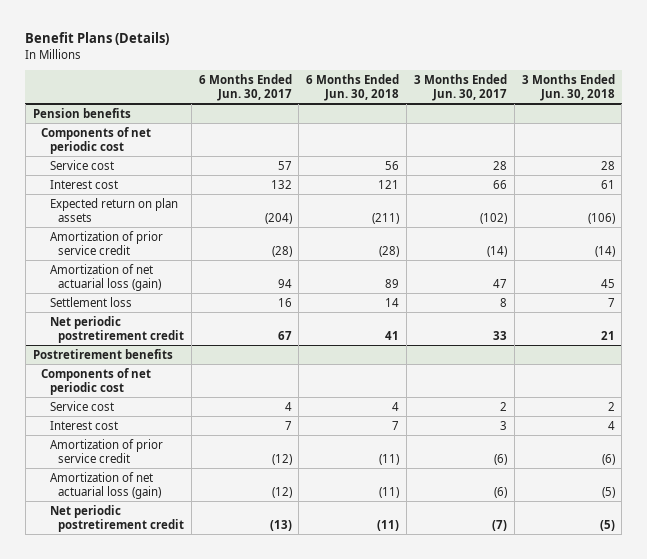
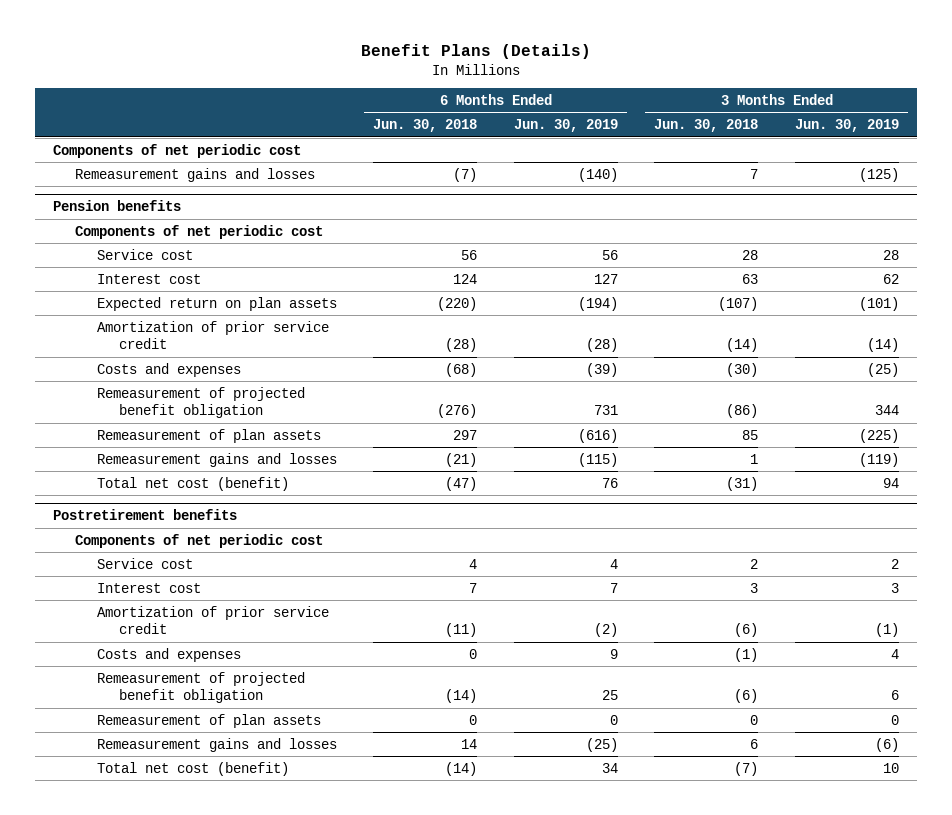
- | 6 Months Ended Jun. 30, 2017 | 6 Months Ended Jun. 30, 2018 | 3 Months Ended Jun. 30, 2017 | 3 Months Ended Jun. 30, 2018
+ | 6 Months Ended Jun. 30, 2018 | 6 Months Ended Jun. 30, 2019 | 3 Months Ended Jun. 30, 2018 | 3 Months Ended Jun. 30, 2019
+ Components of net periodic cost
+ Remeasurement gains and losses | (7) | (140) | 7 | (125)
@ Pension benefits
- Interest cost | 132 | 121 | 66 | 61
- Expected return on plan assets | (204) | (211) | (102) | (106)
+ Interest cost | 124 | 127 | 63 | 62
+ Expected return on plan assets | (220) | (194) | (107) | (101)
- Amortization of net actuarial loss (gain) | 94 | 89 | 47 | 45
- Settlement loss | 16 | 14 | 8 | 7
- Net periodic postretirement credit | 67 | 41 | 33 | 21
+ Costs and expenses | (68) | (39) | (30) | (25)
+ Remeasurement of projected benefit obligation | (276) | 731 | (86) | 344
+ Remeasurement of plan assets | 297 | (616) | 85 | (225)
+ Remeasurement gains and losses | (21) | (115) | 1 | (119)
+ Total net cost (benefit) | (47) | 76 | (31) | 94
@ Postretirement benefits
- Interest cost | 7 | 7 | 3 | 4
+ Interest cost | 7 | 7 | 3 | 3
- Amortization of net actuarial loss (gain) | (12) | (11) | (6) | (5)
- Net periodic postretirement credit | (13) | (11) | (7) | (5)
+ Costs and expenses | 0 | 9 | (1) | 4
+ Remeasurement of projected benefit obligation | (14) | 25 | (6) | 6
+ Remeasurement of plan assets | 0 | 0 | 0 | 0
+ Remeasurement gains and losses | 14 | (25) | 6 | (6)
+ Total net cost (benefit) | (14) | 34 | (7) | 10

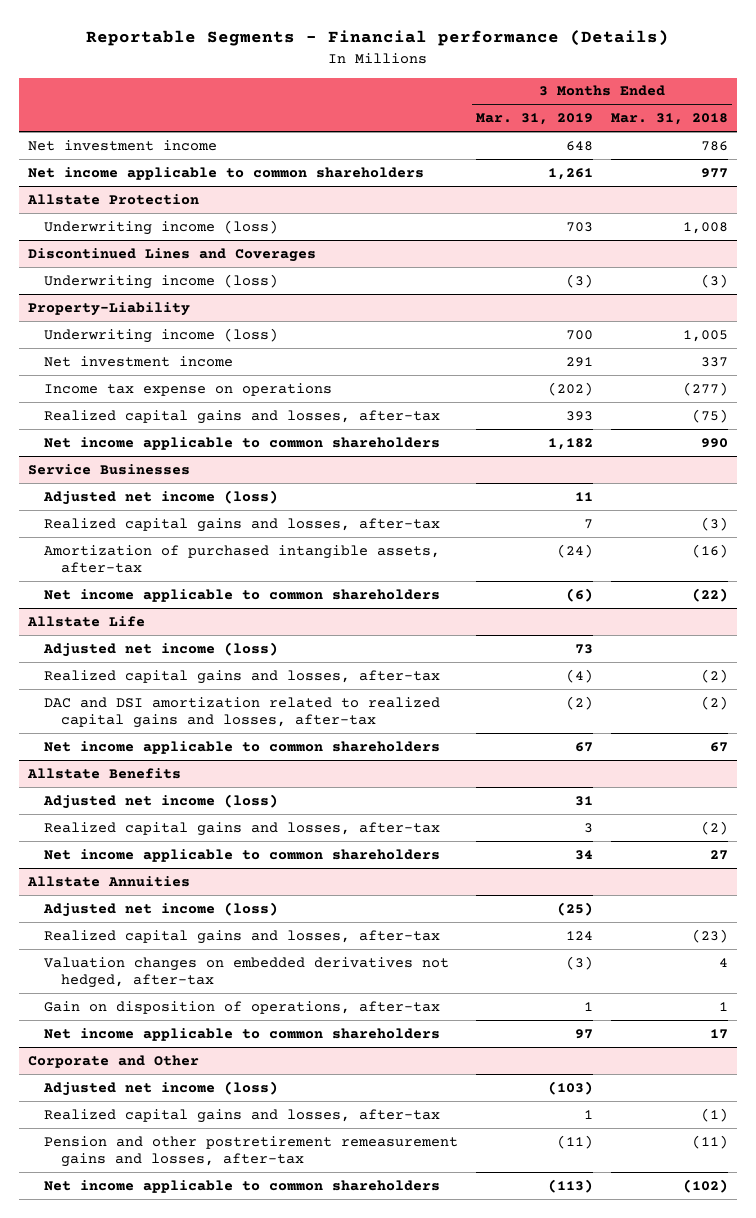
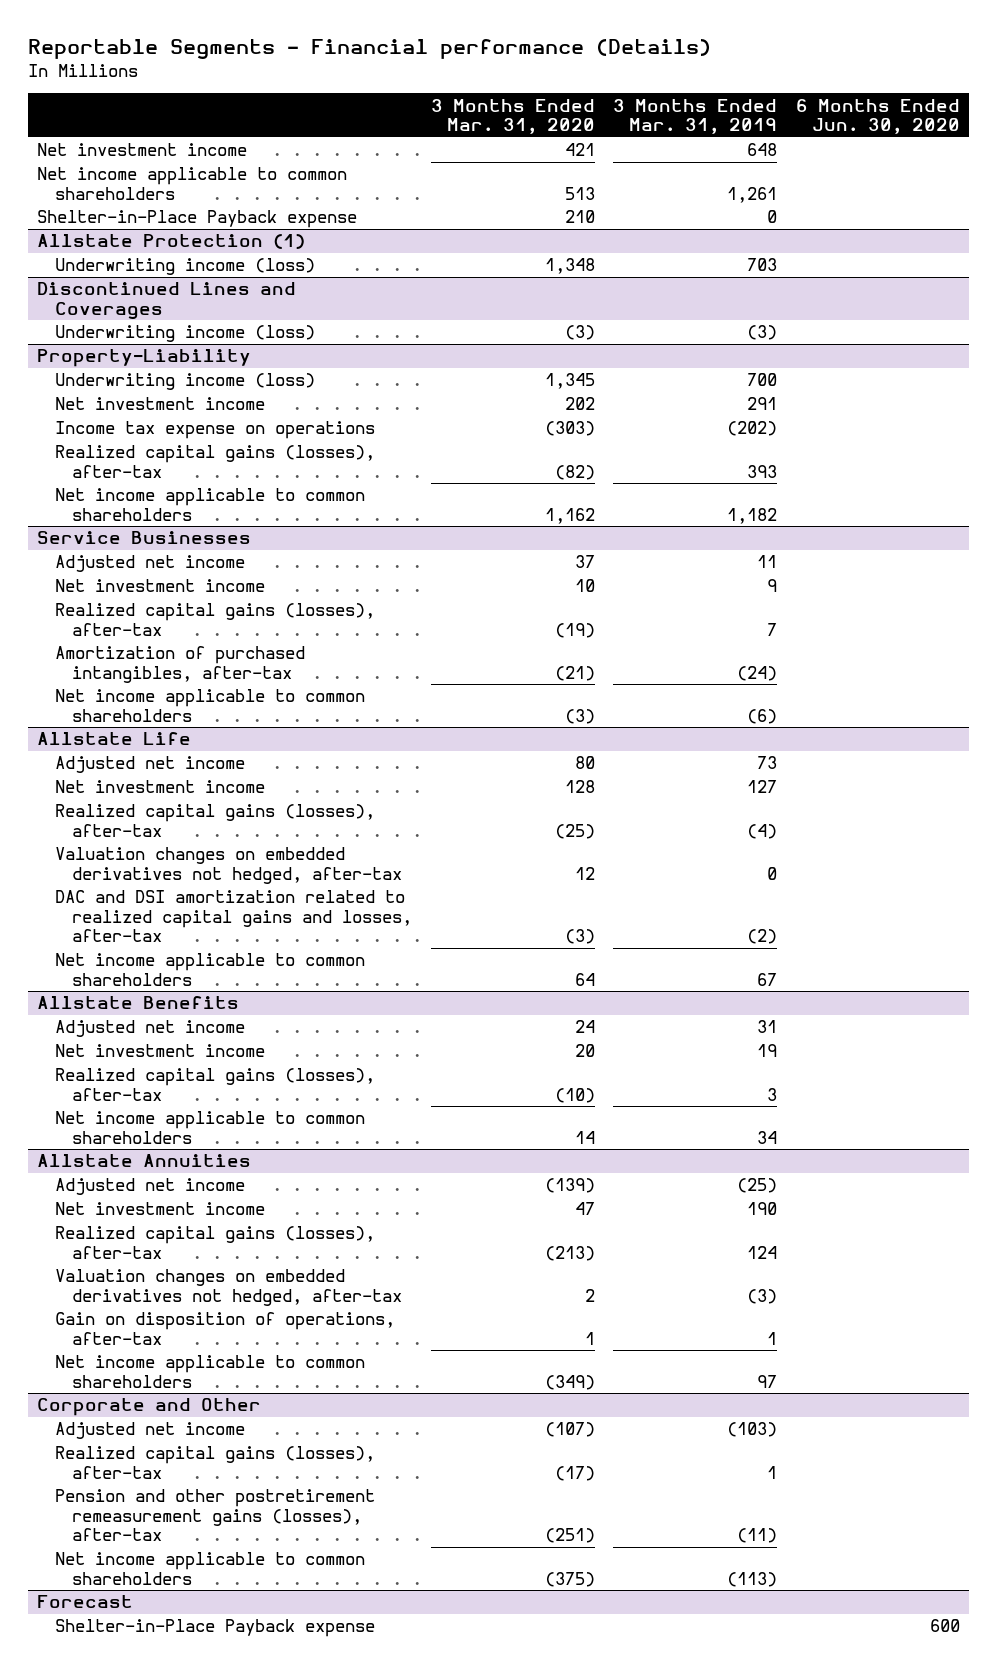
- | 3 Months Ended Mar. 31, 2019 | 3 Months Ended Mar. 31, 2018
+ | 3 Months Ended Mar. 31, 2020 | 3 Months Ended Mar. 31, 2019 | 6 Months Ended Jun. 30, 2020
- Allstate Protection
+ Shelter-in-Place Payback expense | 210 | 0 |
+ Allstate Protection (1)
@ Property-Liability
- Realized capital gains and losses, after-tax | 393 | (75)
+ Realized capital gains (losses), after-tax | (82) | 393 |
@ Service Businesses
- Adjusted net income (loss) | 11 |
- Realized capital gains and losses, after-tax | 7 | (3)
- Amortization of purchased intangible assets, after-tax | (24) | (16)
+ Adjusted net income | 37 | 11 |
+ Net investment income | 10 | 9 |
+ Realized capital gains (losses), after-tax | (19) | 7 |
+ Amortization of purchased intangibles, after-tax | (21) | (24) |
@ Allstate Life
- Adjusted net income (loss) | 73 |
- Realized capital gains and losses, after-tax | (4) | (2)
+ Adjusted net income | 80 | 73 |
+ Net investment income | 128 | 127 |
+ Realized capital gains (losses), after-tax | (25) | (4) |
+ Valuation changes on embedded derivatives not hedged, after-tax | 12 | 0 |
@ Allstate Benefits
- Adjusted net income (loss) | 31 |
- Realized capital gains and losses, after-tax | 3 | (2)
+ Adjusted net income | 24 | 31 |
+ Net investment income | 20 | 19 |
+ Realized capital gains (losses), after-tax | (10) | 3 |
@ Allstate Annuities
- Adjusted net income (loss) | (25) |
- Realized capital gains and losses, after-tax | 124 | (23)
+ Adjusted net income | (139) | (25) |
+ Net investment income | 47 | 190 |
+ Realized capital gains (losses), after-tax | (213) | 124 |
@ Corporate and Other
- Adjusted net income (loss) | (103) |
- Realized capital gains and losses, after-tax | 1 | (1)
- Pension and other postretirement remeasurement gains and losses, after-tax | (11) | (11)
+ Adjusted net income | (107) | (103) |
+ Realized capital gains (losses), after-tax | (17) | 1 |
+ Pension and other postretirement remeasurement gains (losses), after-tax | (251) | (11) |
+ Forecast
+ Shelter-in-Place Payback expense | | | 600

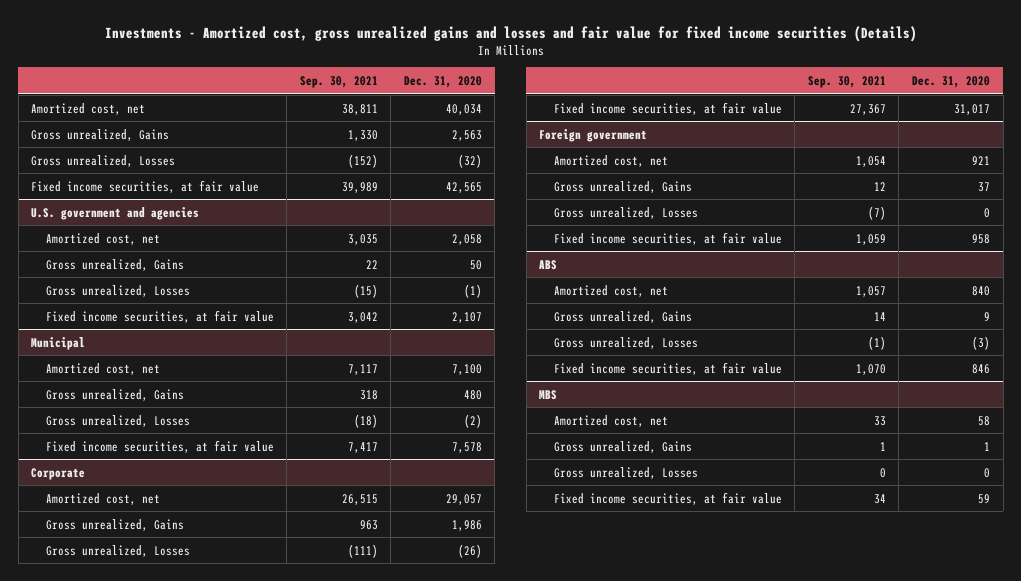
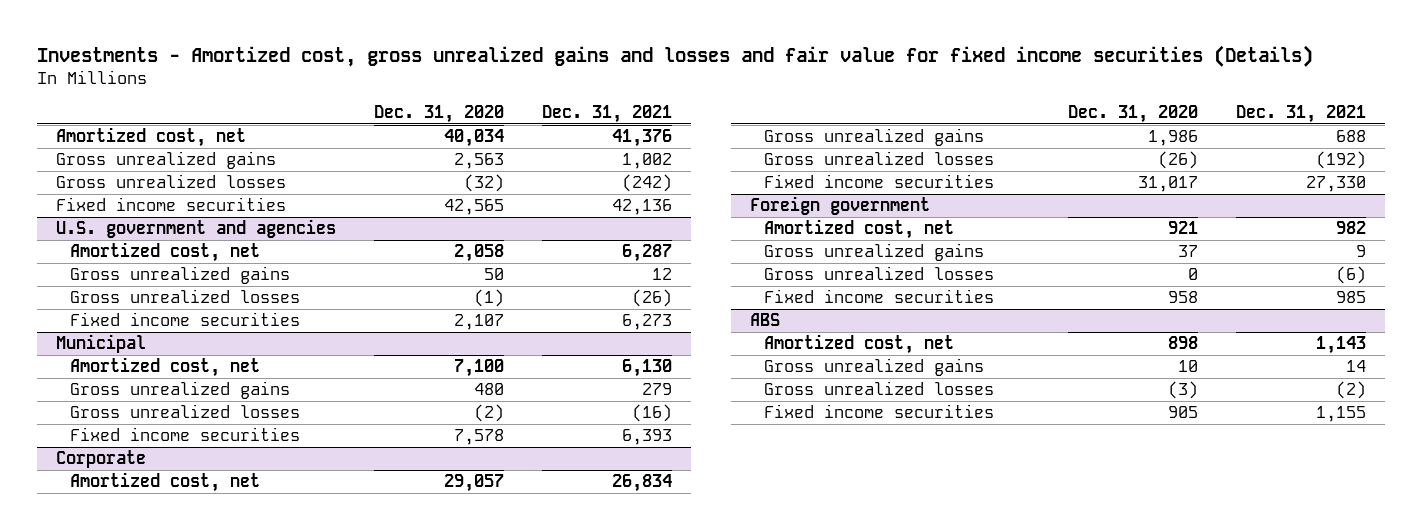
- | Sep. 30, 2021 | Dec. 31, 2020
+ | Dec. 31, 2020 | Dec. 31, 2021
- Gross unrealized, Gains | 1,330 | 2,563
- Gross unrealized, Losses | (152) | (32)
- Fixed income securities, at fair value | 39,989 | 42,565
+ Gross unrealized gains | 2,563 | 1,002
+ Gross unrealized losses | (32) | (242)
+ Fixed income securities | 42,565 | 42,136
@ U.S. government and agencies
- Gross unrealized, Gains | 22 | 50
- Gross unrealized, Losses | (15) | (1)
- Fixed income securities, at fair value | 3,042 | 2,107
+ Gross unrealized gains | 50 | 12
+ Gross unrealized losses | (1) | (26)
+ Fixed income securities | 2,107 | 6,273
@ Municipal
- Gross unrealized, Gains | 318 | 480
- Gross unrealized, Losses | (18) | (2)
- Fixed income securities, at fair value | 7,417 | 7,578
+ Gross unrealized gains | 480 | 279
+ Gross unrealized losses | (2) | (16)
+ Fixed income securities | 7,578 | 6,393
@ Corporate
- Gross unrealized, Gains | 963 | 1,986
- Gross unrealized, Losses | (111) | (26)
- Fixed income securities, at fair value | 27,367 | 31,017
+ Gross unrealized gains | 1,986 | 688
+ Gross unrealized losses | (26) | (192)
+ Fixed income securities | 31,017 | 27,330
@ Foreign government
- Gross unrealized, Gains | 12 | 37
- Gross unrealized, Losses | (7) | 0
- Fixed income securities, at fair value | 1,059 | 958
+ Gross unrealized gains | 37 | 9
+ Gross unrealized losses | 0 | (6)
+ Fixed income securities | 958 | 985
@ ABS
- Amortized cost, net | 1,057 | 840
- Gross unrealized, Gains | 14 | 9
- Gross unrealized, Losses | (1) | (3)
- Fixed income securities, at fair value | 1,070 | 846
- MBS
- Amortized cost, net | 33 | 58
- Gross unrealized, Gains | 1 | 1
- Gross unrealized, Losses | 0 | 0
- Fixed income securities, at fair value | 34 | 59
@ ABS
+ Amortized cost, net | 898 | 1,143
+ Gross unrealized gains | 10 | 14
+ Gross unrealized losses | (3) | (2)
+ Fixed income securities | 905 | 1,155

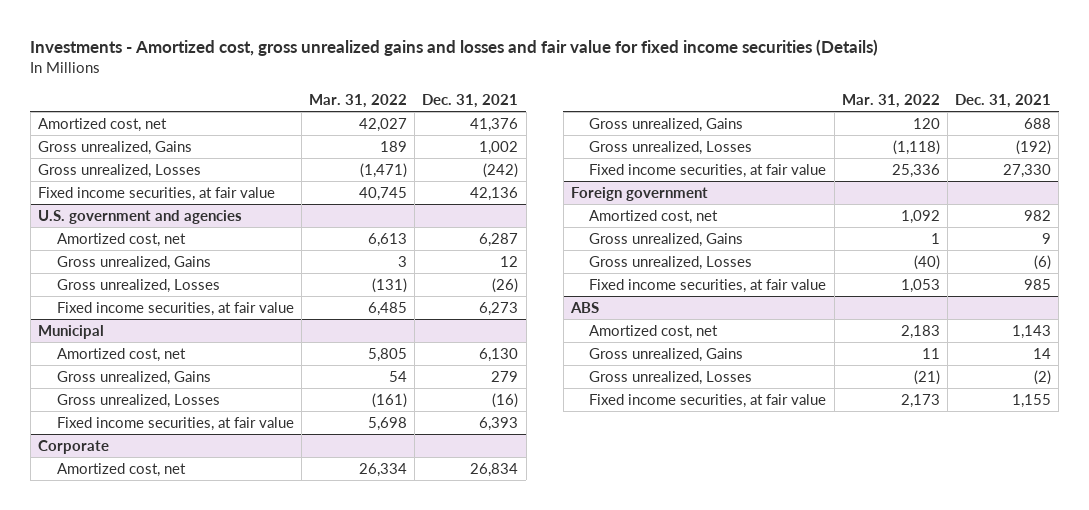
- | Dec. 31, 2020 | Dec. 31, 2021
+ | Mar. 31, 2022 | Dec. 31, 2021
- Gross unrealized gains | 2,563 | 1,002
- Gross unrealized losses | (32) | (242)
- Fixed income securities | 42,565 | 42,136
+ Gross unrealized, Gains | 189 | 1,002
+ Gross unrealized, Losses | (1,471) | (242)
+ Fixed income securities, at fair value | 40,745 | 42,136
@ U.S. government and agencies
- Gross unrealized gains | 50 | 12
- Gross unrealized losses | (1) | (26)
- Fixed income securities | 2,107 | 6,273
+ Gross unrealized, Gains | 3 | 12
+ Gross unrealized, Losses | (131) | (26)
+ Fixed income securities, at fair value | 6,485 | 6,273
@ Municipal
- Gross unrealized gains | 480 | 279
- Gross unrealized losses | (2) | (16)
- Fixed income securities | 7,578 | 6,393
+ Gross unrealized, Gains | 54 | 279
+ Gross unrealized, Losses | (161) | (16)
+ Fixed income securities, at fair value | 5,698 | 6,393
@ Corporate
- Gross unrealized gains | 1,986 | 688
- Gross unrealized losses | (26) | (192)
- Fixed income securities | 31,017 | 27,330
+ Gross unrealized, Gains | 120 | 688
+ Gross unrealized, Losses | (1,118) | (192)
+ Fixed income securities, at fair value | 25,336 | 27,330
@ Foreign government
- Gross unrealized gains | 37 | 9
- Gross unrealized losses | 0 | (6)
- Fixed income securities | 958 | 985
+ Gross unrealized, Gains | 1 | 9
+ Gross unrealized, Losses | (40) | (6)
+ Fixed income securities, at fair value | 1,053 | 985
@ ABS
- Gross unrealized gains | 10 | 14
- Gross unrealized losses | (3) | (2)
- Fixed income securities | 905 | 1,155
+ Gross unrealized, Gains | 11 | 14
+ Gross unrealized, Losses | (21) | (2)
+ Fixed income securities, at fair value | 2,173 | 1,155

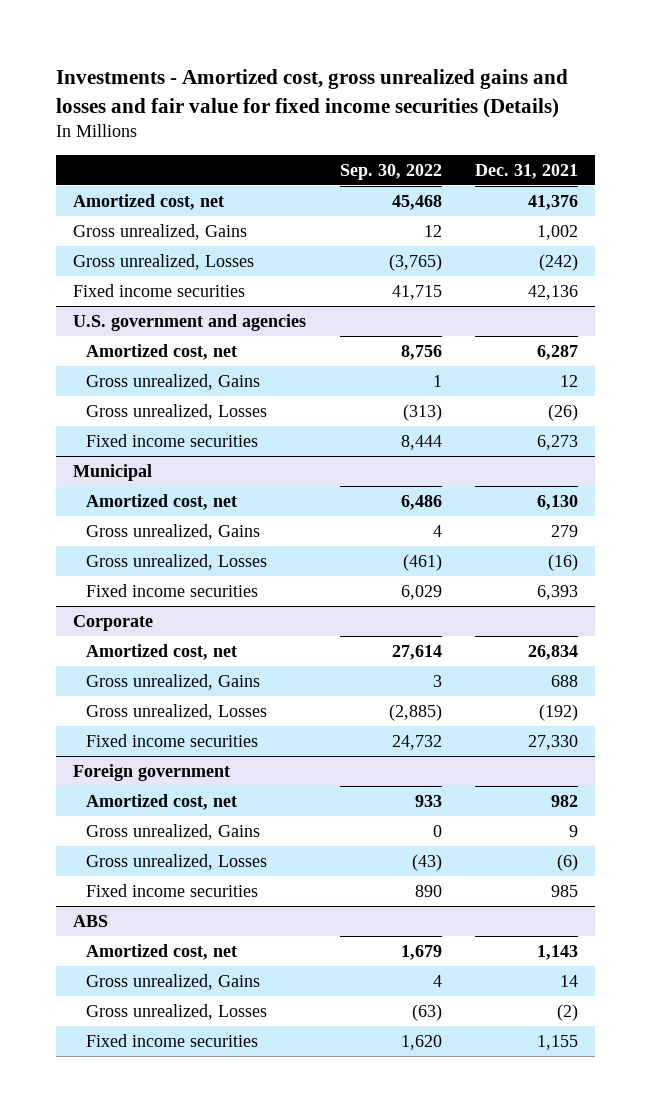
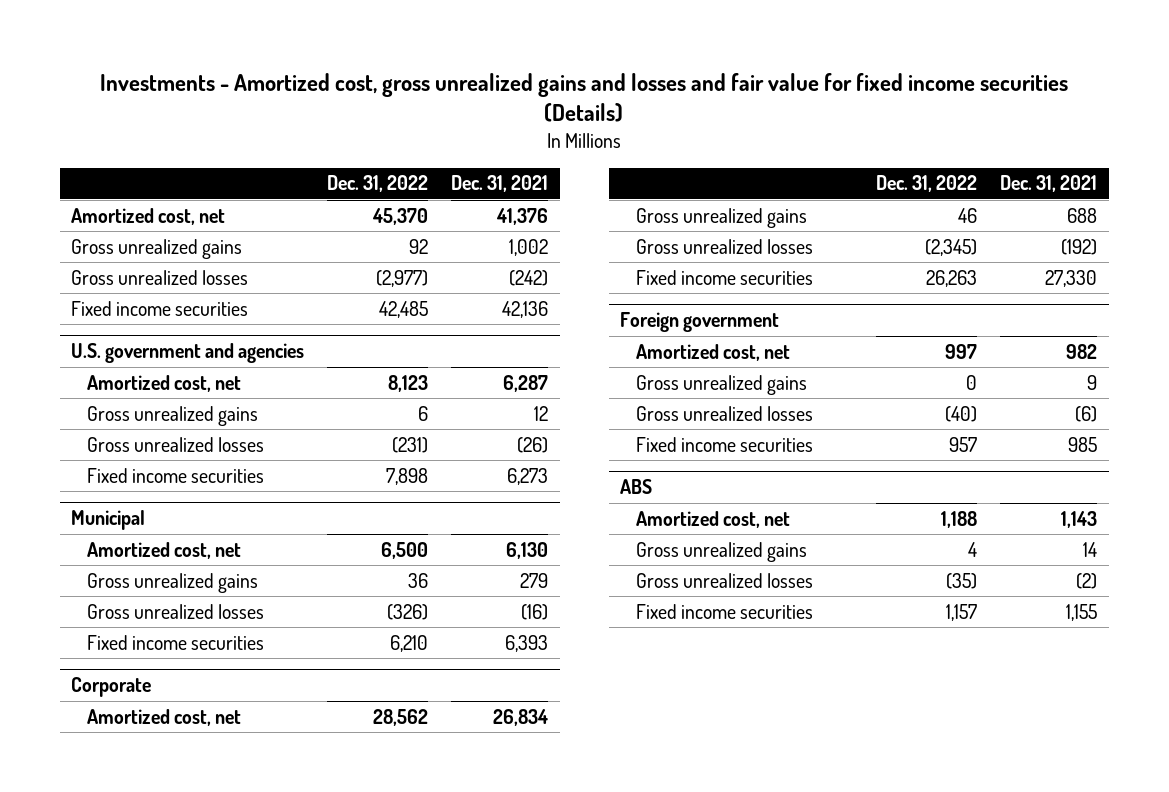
- | Sep. 30, 2022 | Dec. 31, 2021
+ | Dec. 31, 2022 | Dec. 31, 2021
- Gross unrealized, Gains | 12 | 1,002
- Gross unrealized, Losses | (3,765) | (242)
+ Gross unrealized gains | 92 | 1,002
+ Gross unrealized losses | (2,977) | (242)
@ U.S. government and agencies
- Gross unrealized, Gains | 1 | 12
- Gross unrealized, Losses | (313) | (26)
+ Gross unrealized gains | 6 | 12
+ Gross unrealized losses | (231) | (26)
@ Municipal
- Gross unrealized, Gains | 4 | 279
- Gross unrealized, Losses | (461) | (16)
+ Gross unrealized gains | 36 | 279
+ Gross unrealized losses | (326) | (16)
@ Corporate
- Gross unrealized, Gains | 3 | 688
- Gross unrealized, Losses | (2,885) | (192)
+ Gross unrealized gains | 46 | 688
+ Gross unrealized losses | (2,345) | (192)
@ Foreign government
- Gross unrealized, Gains | 0 | 9
- Gross unrealized, Losses | (43) | (6)
+ Gross unrealized gains | 0 | 9
+ Gross unrealized losses | (40) | (6)
@ ABS
- Gross unrealized, Gains | 4 | 14
- Gross unrealized, Losses | (63) | (2)
+ Gross unrealized gains | 4 | 14
+ Gross unrealized losses | (35) | (2)

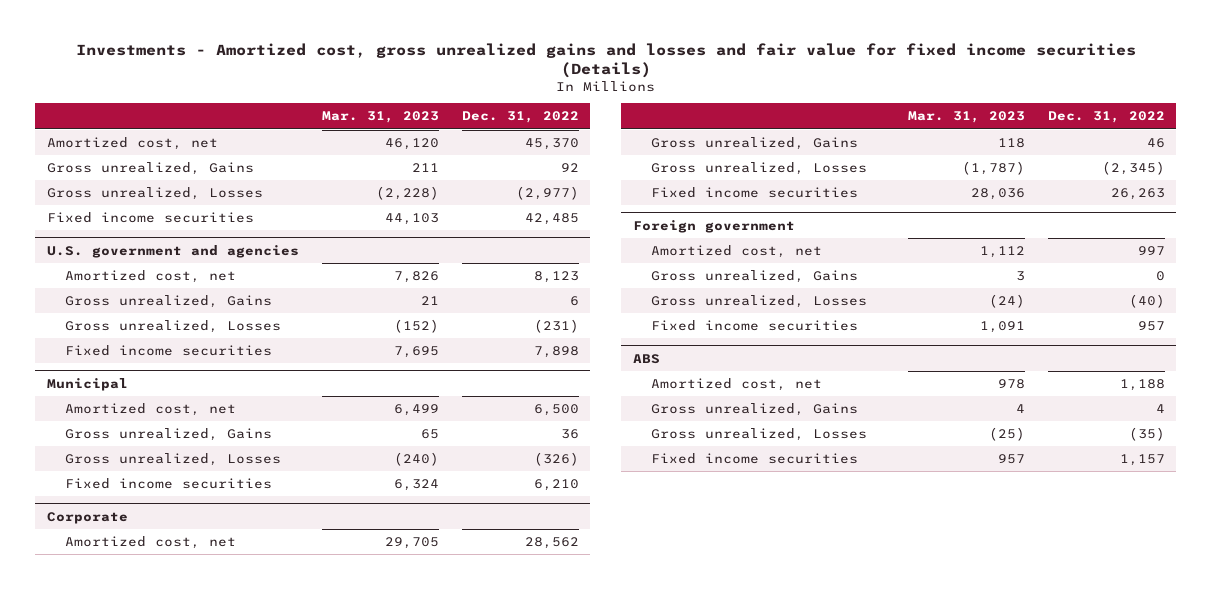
- | Dec. 31, 2022 | Dec. 31, 2021
+ | Mar. 31, 2023 | Dec. 31, 2022
- Gross unrealized gains | 92 | 1,002
- Gross unrealized losses | (2,977) | (242)
+ Gross unrealized, Gains | 211 | 92
+ Gross unrealized, Losses | (2,228) | (2,977)
@ U.S. government and agencies
- Gross unrealized gains | 6 | 12
- Gross unrealized losses | (231) | (26)
+ Gross unrealized, Gains | 21 | 6
+ Gross unrealized, Losses | (152) | (231)
@ Municipal
- Gross unrealized gains | 36 | 279
- Gross unrealized losses | (326) | (16)
+ Gross unrealized, Gains | 65 | 36
+ Gross unrealized, Losses | (240) | (326)
@ Corporate
- Gross unrealized gains | 46 | 688
- Gross unrealized losses | (2,345) | (192)
+ Gross unrealized, Gains | 118 | 46
+ Gross unrealized, Losses | (1,787) | (2,345)
@ Foreign government
- Gross unrealized gains | 0 | 9
- Gross unrealized losses | (40) | (6)
+ Gross unrealized, Gains | 3 | 0
+ Gross unrealized, Losses | (24) | (40)
@ ABS
- Gross unrealized gains | 4 | 14
- Gross unrealized losses | (35) | (2)
+ Gross unrealized, Gains | 4 | 4
+ Gross unrealized, Losses | (25) | (35)

